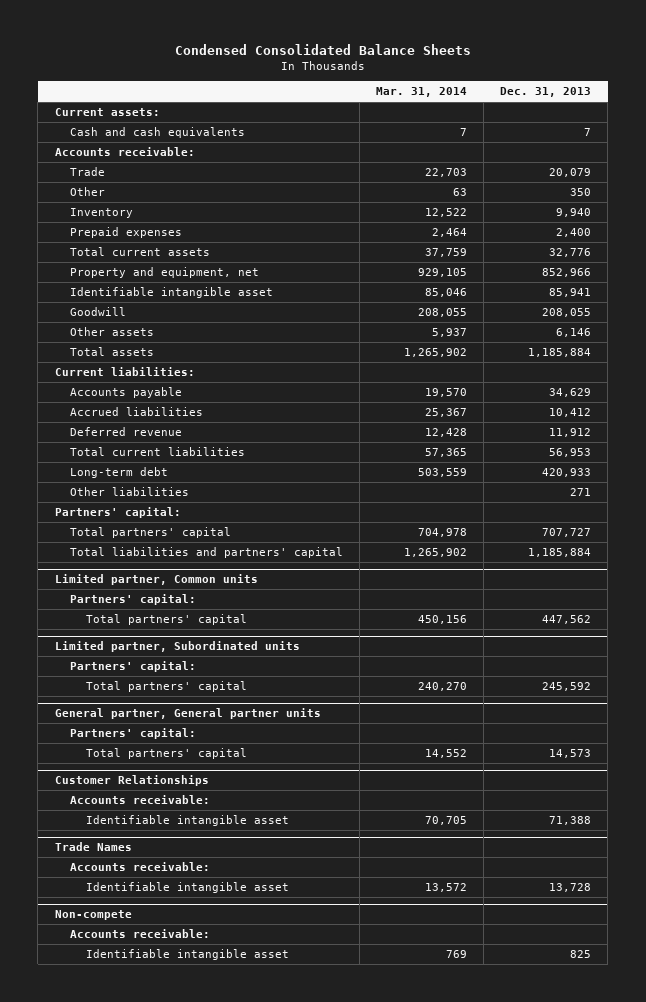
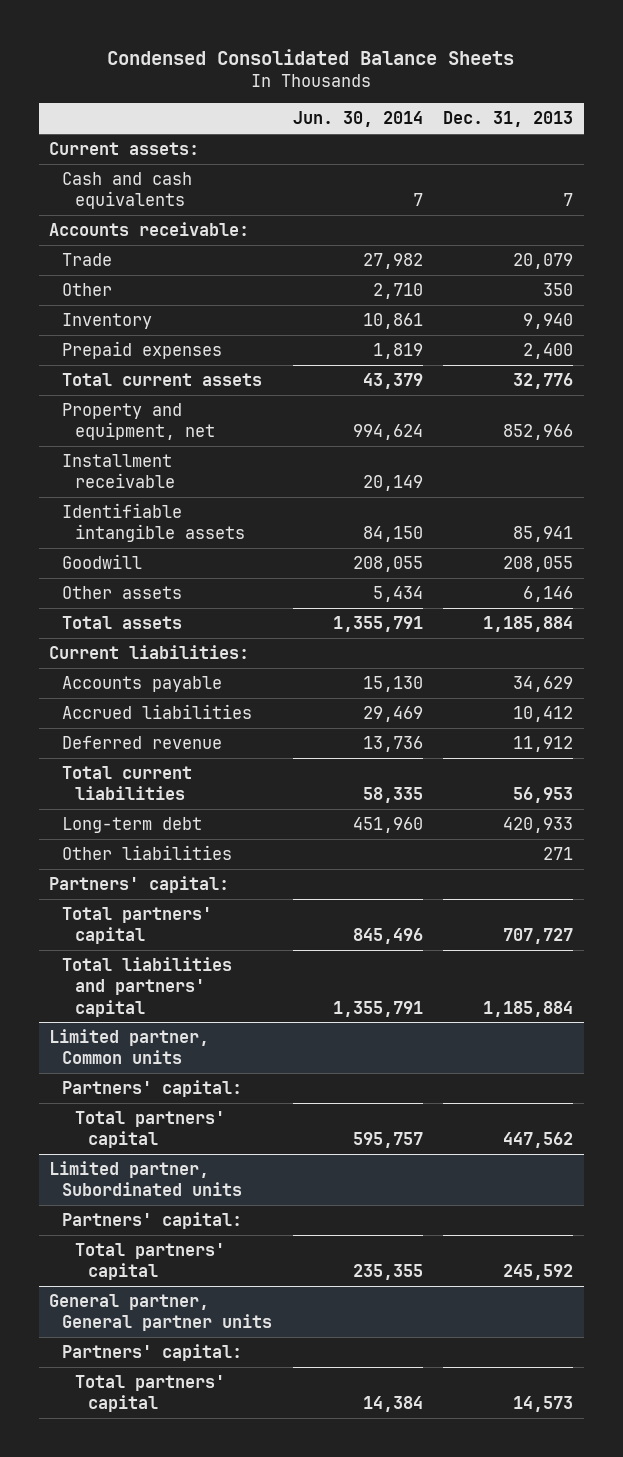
- | Mar. 31, 2014 | Dec. 31, 2013
+ | Jun. 30, 2014 | Dec. 31, 2013
- Identifiable intangible asset | 85,046 | 85,941
+ Installment receivable | 20,149 |
+ Identifiable intangible assets | 84,150 | 85,941
- Customer Relationships
- Accounts receivable:
- Identifiable intangible asset | 70,705 | 71,388
- Trade Names
- Accounts receivable:
- Identifiable intangible asset | 13,572 | 13,728
- Non-compete
- Accounts receivable:
- Identifiable intangible asset | 769 | 825

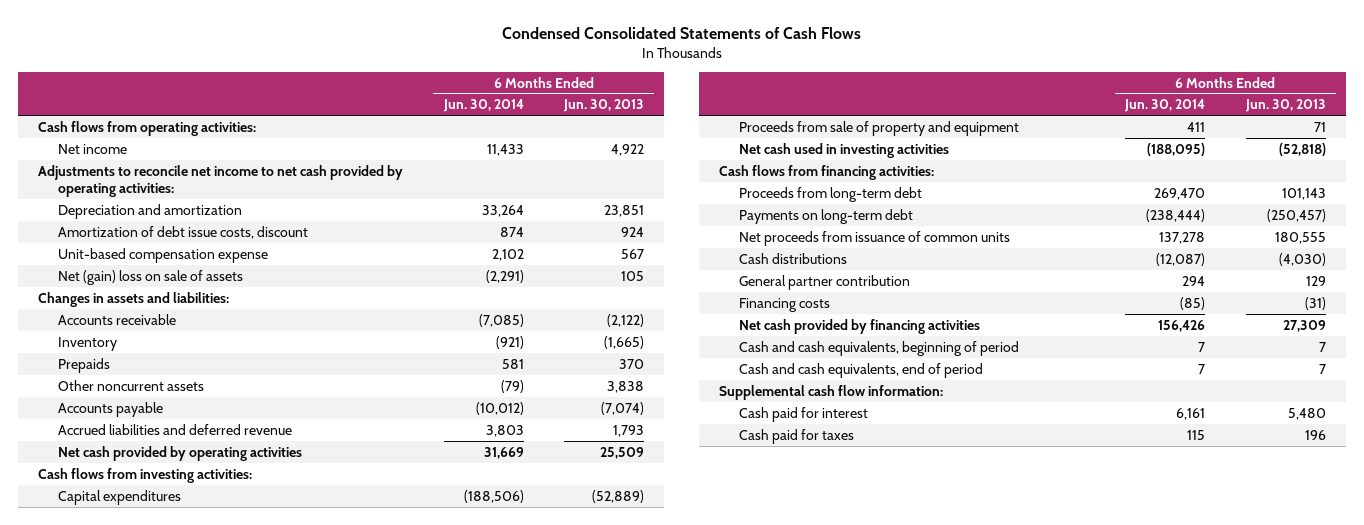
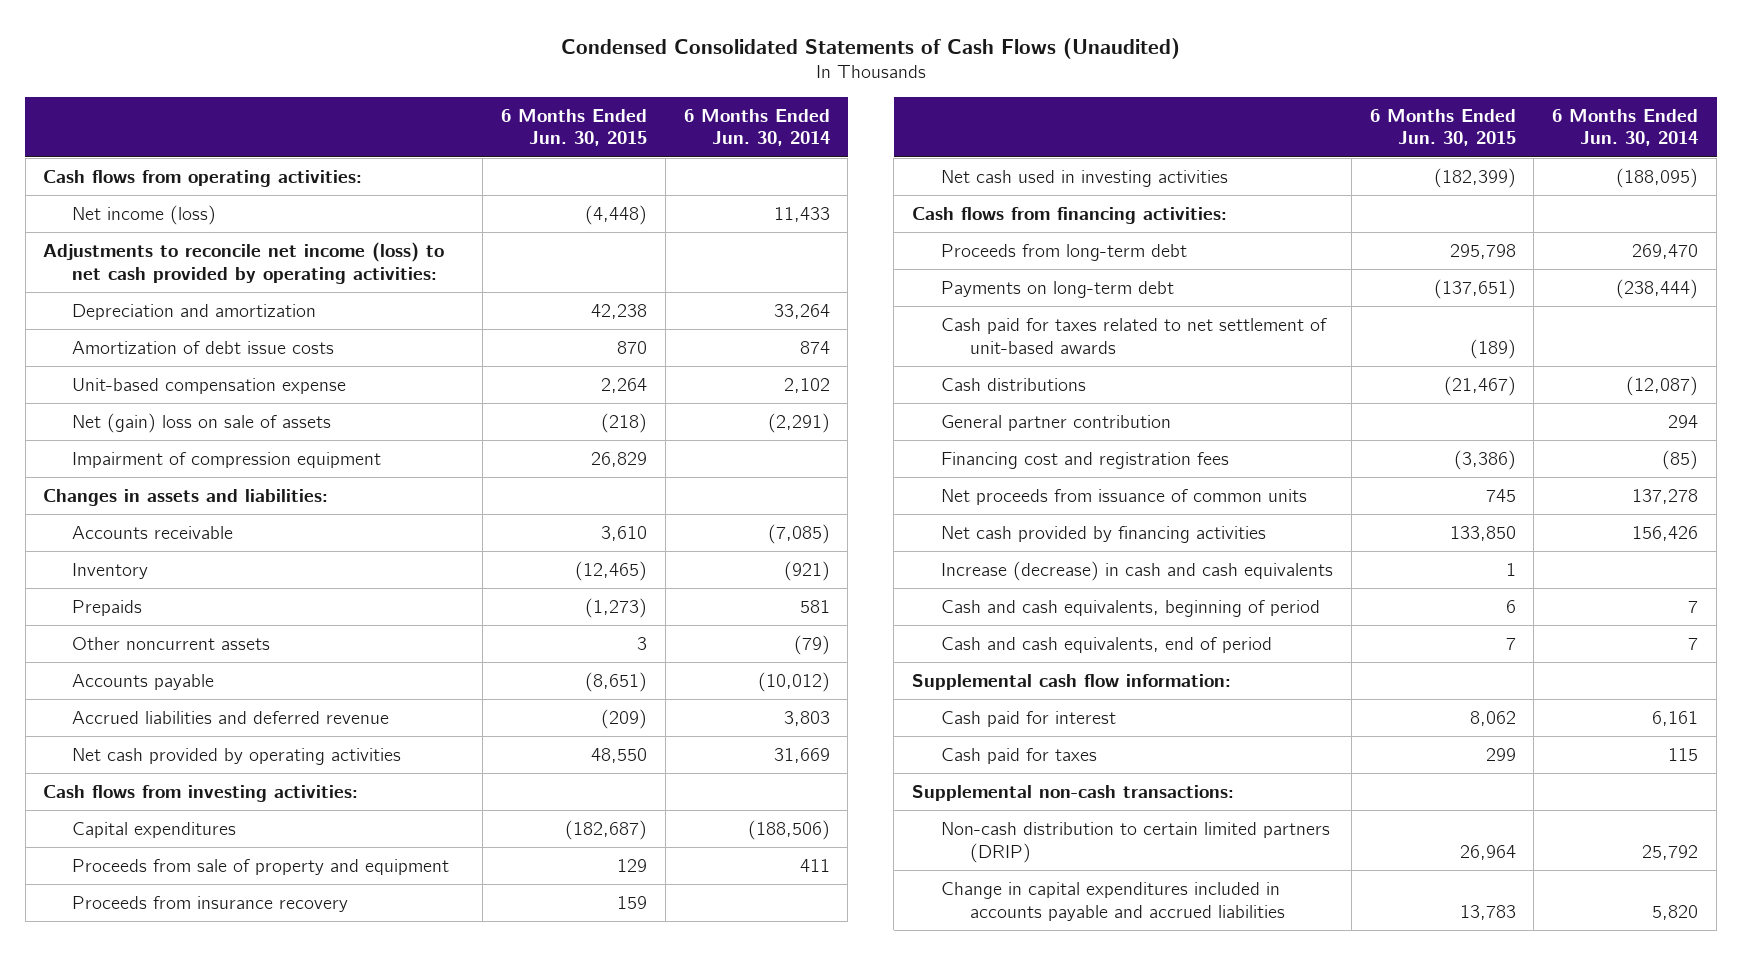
- Condensed Consolidated Statements of Cash Flows
+ Condensed Consolidated Statements of Cash Flows (Unaudited)
- | 6 Months Ended Jun. 30, 2014 | 6 Months Ended Jun. 30, 2013
+ | 6 Months Ended Jun. 30, 2015 | 6 Months Ended Jun. 30, 2014
- Net income | 11,433 | 4,922
- Adjustments to reconcile net income to net cash provided by operating activities:
+ Net income (loss) | (4,448) | 11,433
+ Adjustments to reconcile net income (loss) to net cash provided by operating activities:
- Amortization of debt issue costs, discount | 874 | 924
+ Amortization of debt issue costs | 870 | 874
+ Impairment of compression equipment | 26,829 |
+ Proceeds from insurance recovery | 159 |
+ Cash paid for taxes related to net settlement of unit-based awards | (189) |
- Financing costs | (85) | (31)
+ Financing cost and registration fees | (3,386) | (85)
moved down: Net proceeds from issuance of common units | 745 | 137,278
+ Increase (decrease) in cash and cash equivalents | 1 |
+ Supplemental non-cash transactions:
+ Non-cash distribution to certain limited partners (DRIP) | 26,964 | 25,792
+ Change in capital expenditures included in accounts payable and accrued liabilities | 13,783 | 5,820

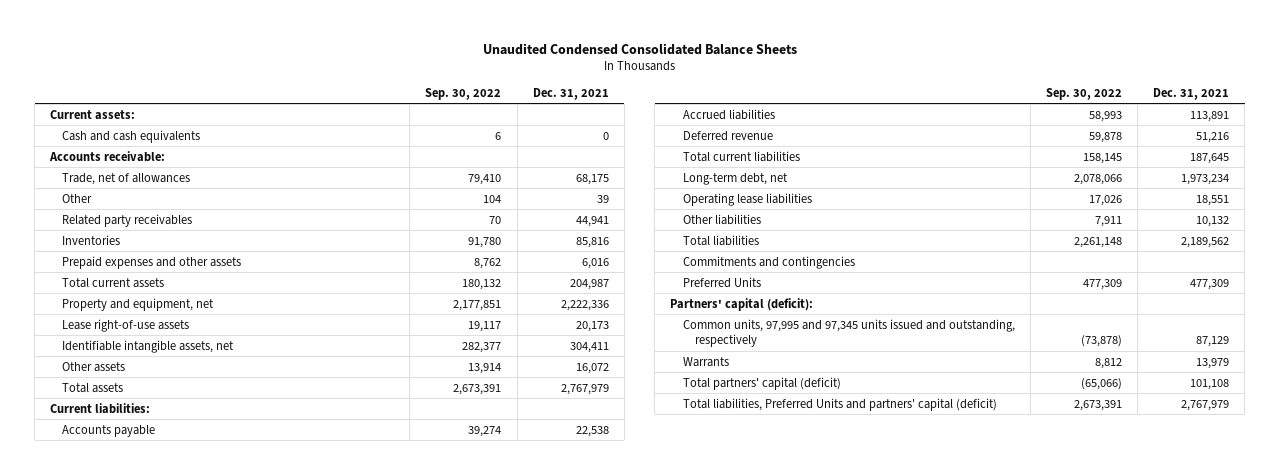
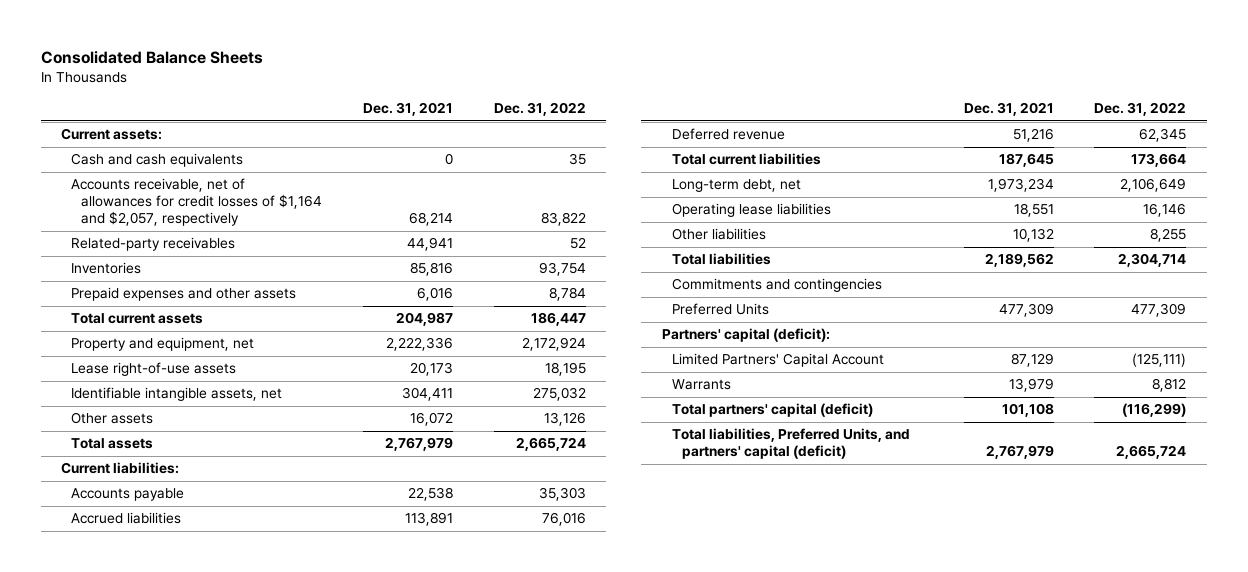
- Unaudited Condensed Consolidated Balance Sheets
+ Consolidated Balance Sheets
- | Sep. 30, 2022 | Dec. 31, 2021
+ | Dec. 31, 2021 | Dec. 31, 2022
- Accounts receivable:
- Trade, net of allowances | 79,410 | 68,175
- Other | 104 | 39
- Related party receivables | 70 | 44,941
+ Accounts receivable, net of allowances for credit losses of $1,164 and $2,057, respectively | 68,214 | 83,822
+ Related-party receivables | 44,941 | 52
- Common units, 97,995 and 97,345 units issued and outstanding, respectively | (73,878) | 87,129
+ Limited Partners' Capital Account | 87,129 | (125,111)
- Total liabilities, Preferred Units and partners' capital (deficit) | 2,673,391 | 2,767,979
+ Total liabilities, Preferred Units, and partners' capital (deficit) | 2,767,979 | 2,665,724

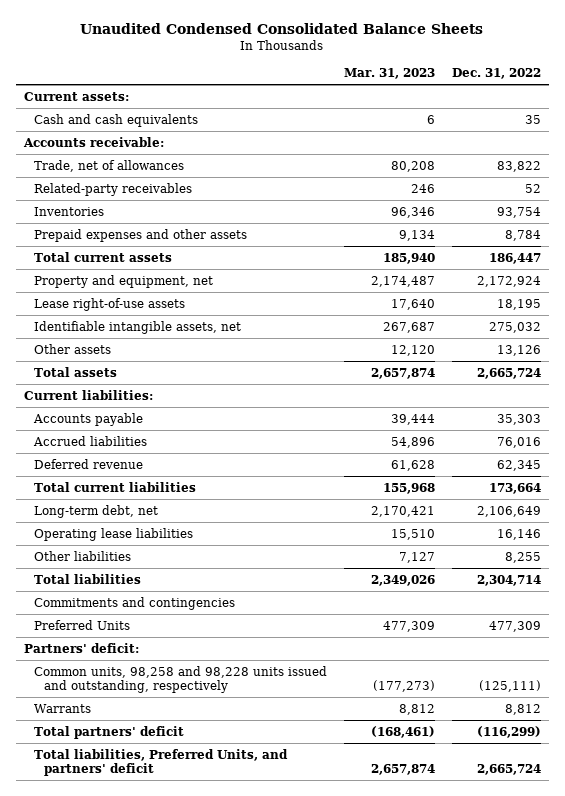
- Consolidated Balance Sheets
+ Unaudited Condensed Consolidated Balance Sheets
- | Dec. 31, 2021 | Dec. 31, 2022
+ | Mar. 31, 2023 | Dec. 31, 2022
- Accounts receivable, net of allowances for credit losses of $1,164 and $2,057, respectively | 68,214 | 83,822
+ Accounts receivable:
+ Trade, net of allowances | 80,208 | 83,822
- Partners' capital (deficit):
- Limited Partners' Capital Account | 87,129 | (125,111)
+ Partners' deficit:
+ Common units, 98,258 and 98,228 units issued and outstanding, respectively | (177,273) | (125,111)
- Total partners' capital (deficit) | 101,108 | (116,299)
- Total liabilities, Preferred Units, and partners' capital (deficit) | 2,767,979 | 2,665,724
+ Total partners' deficit | (168,461) | (116,299)
+ Total liabilities, Preferred Units, and partners' deficit | 2,657,874 | 2,665,724

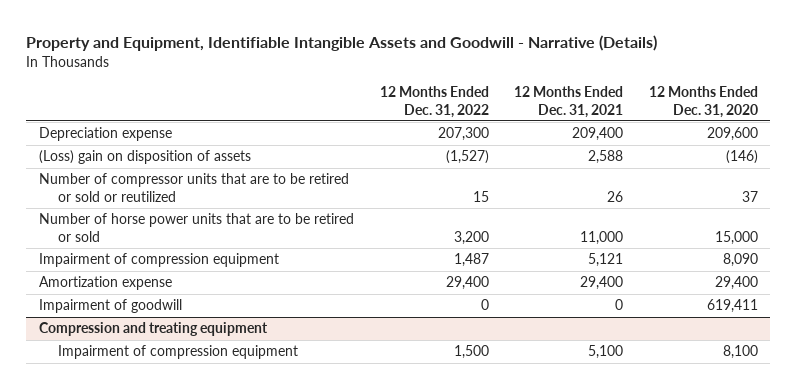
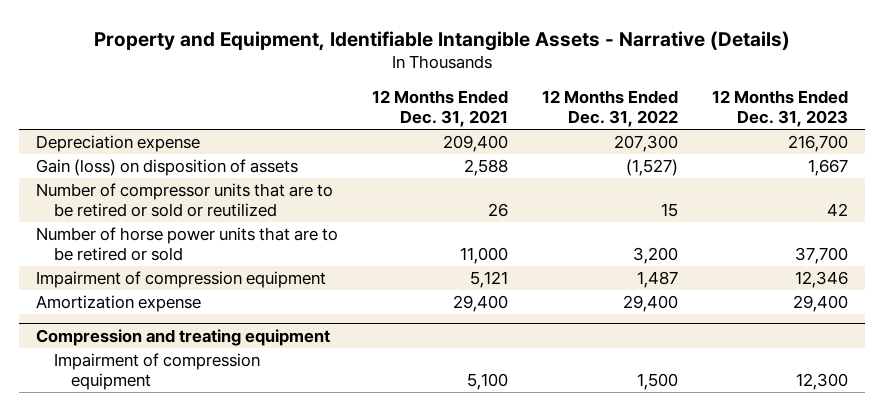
- Property and Equipment, Identifiable Intangible Assets and Goodwill - Narrative (Details)
+ Property and Equipment, Identifiable Intangible Assets - Narrative (Details)
- | 12 Months Ended Dec. 31, 2022 | 12 Months Ended Dec. 31, 2021 | 12 Months Ended Dec. 31, 2020
+ | 12 Months Ended Dec. 31, 2021 | 12 Months Ended Dec. 31, 2022 | 12 Months Ended Dec. 31, 2023
- (Loss) gain on disposition of assets | (1,527) | 2,588 | (146)
+ Gain (loss) on disposition of assets | 2,588 | (1,527) | 1,667
- Impairment of goodwill | 0 | 0 | 619,411

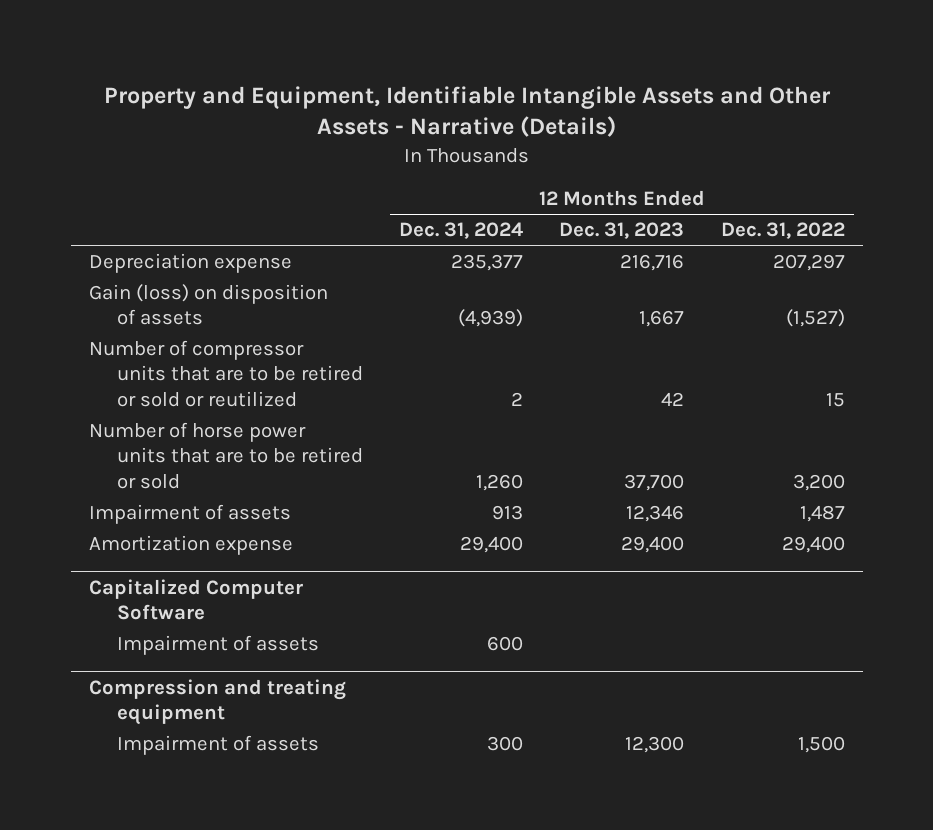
- Property and Equipment, Identifiable Intangible Assets - Narrative (Details)
+ Property and Equipment, Identifiable Intangible Assets and Other Assets - Narrative (Details)
- | 12 Months Ended Dec. 31, 2021 | 12 Months Ended Dec. 31, 2022 | 12 Months Ended Dec. 31, 2023
+ | 12 Months Ended Dec. 31, 2024 | 12 Months Ended Dec. 31, 2023 | 12 Months Ended Dec. 31, 2022
- Depreciation expense | 209,400 | 207,300 | 216,700
+ Depreciation expense | 235,377 | 216,716 | 207,297
- Impairment of compression equipment | 5,121 | 1,487 | 12,346
+ Impairment of assets | 913 | 12,346 | 1,487
+ Capitalized Computer Software
+ Impairment of assets | 600 | |
@ Compression and treating equipment
- Impairment of compression equipment | 5,100 | 1,500 | 12,300
+ Impairment of assets | 300 | 12,300 | 1,500

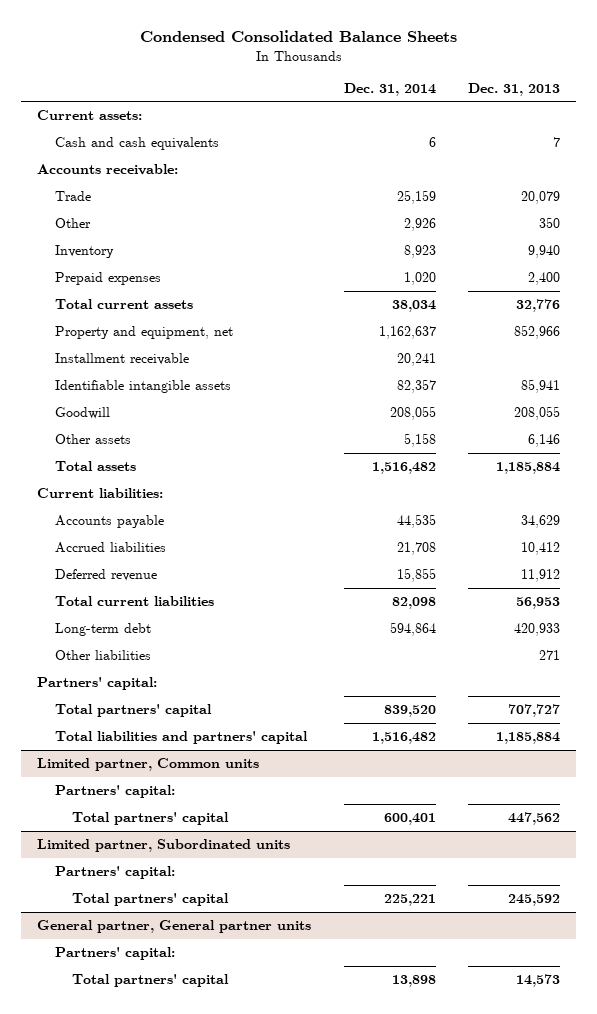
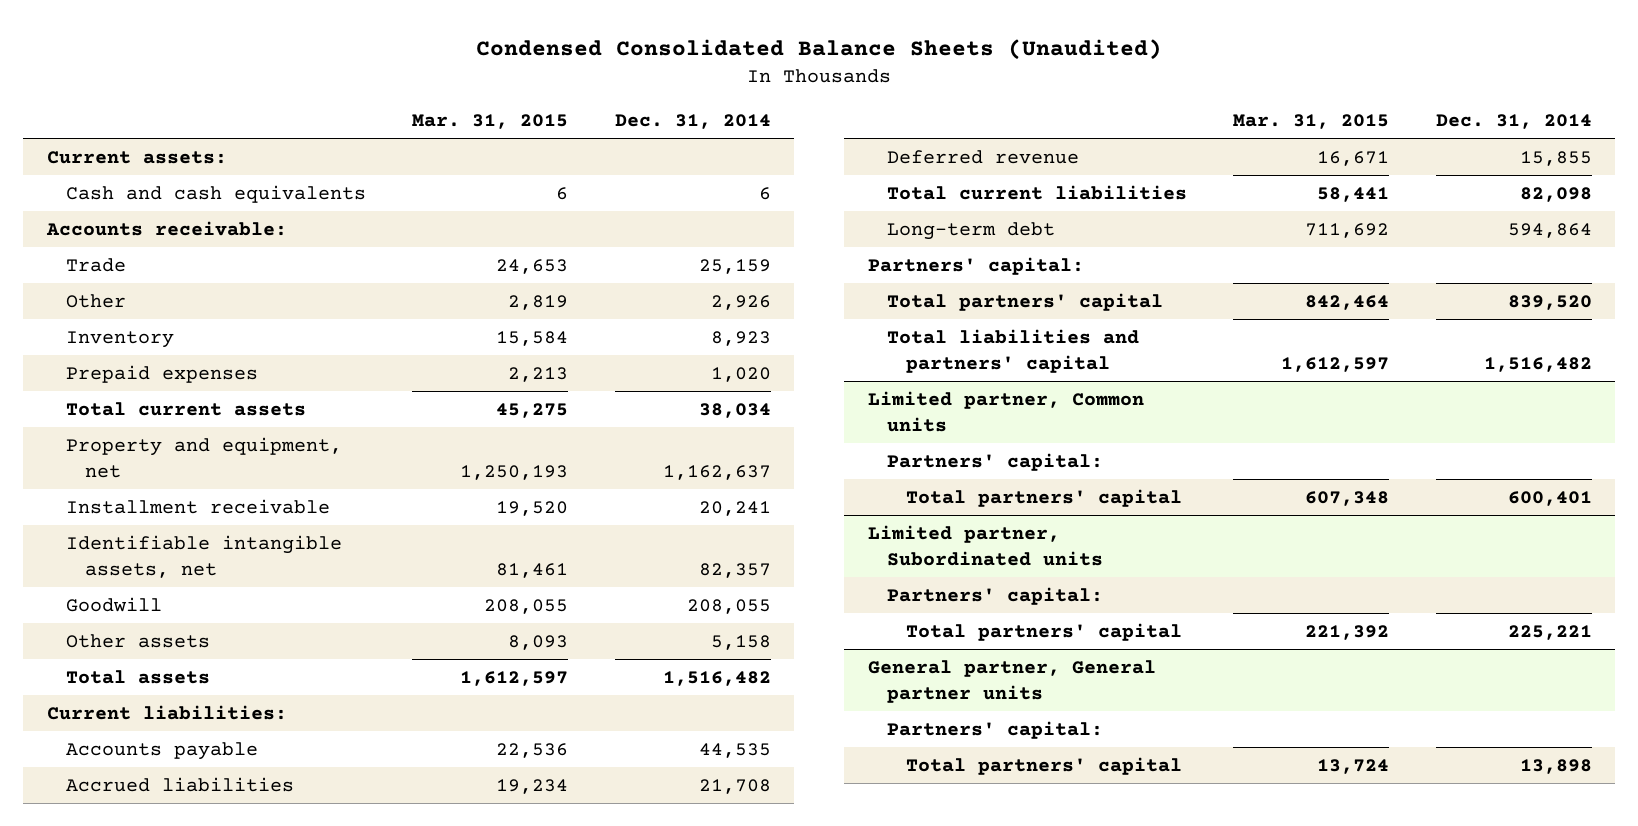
- Condensed Consolidated Balance Sheets
+ Condensed Consolidated Balance Sheets (Unaudited)
- | Dec. 31, 2014 | Dec. 31, 2013
+ | Mar. 31, 2015 | Dec. 31, 2014
- Identifiable intangible assets | 82,357 | 85,941
+ Identifiable intangible assets, net | 81,461 | 82,357
- Other liabilities | | 271

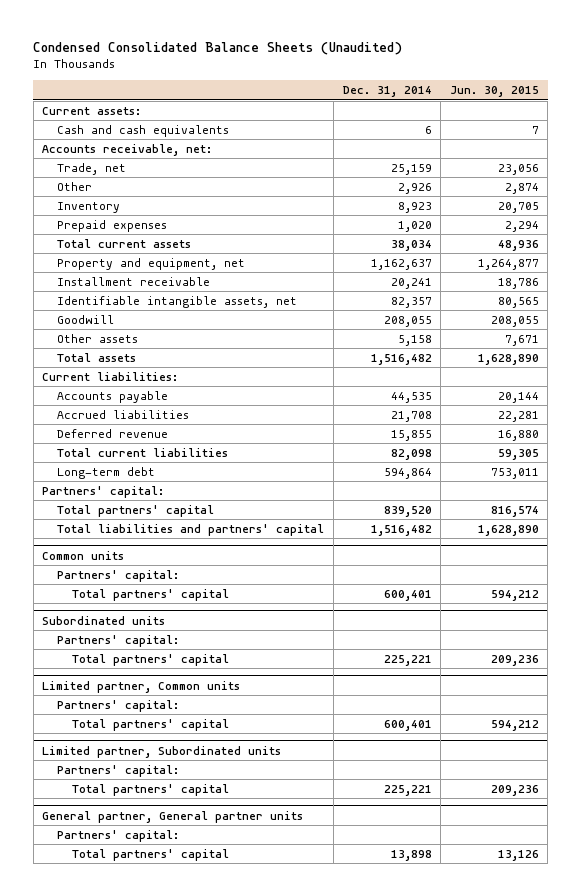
- | Mar. 31, 2015 | Dec. 31, 2014
+ | Dec. 31, 2014 | Jun. 30, 2015
- Accounts receivable:
- Trade | 24,653 | 25,159
+ Accounts receivable, net:
+ Trade, net | 25,159 | 23,056
+ Common units
+ Partners' capital:
+ Total partners' capital | 600,401 | 594,212
+ Subordinated units
+ Partners' capital:
+ Total partners' capital | 225,221 | 209,236

